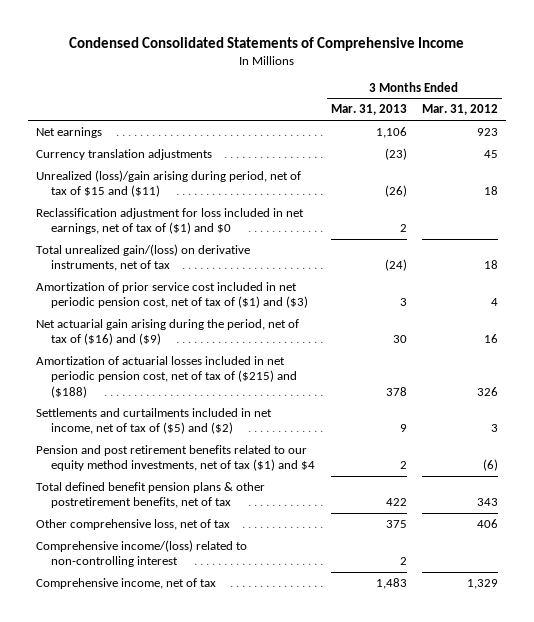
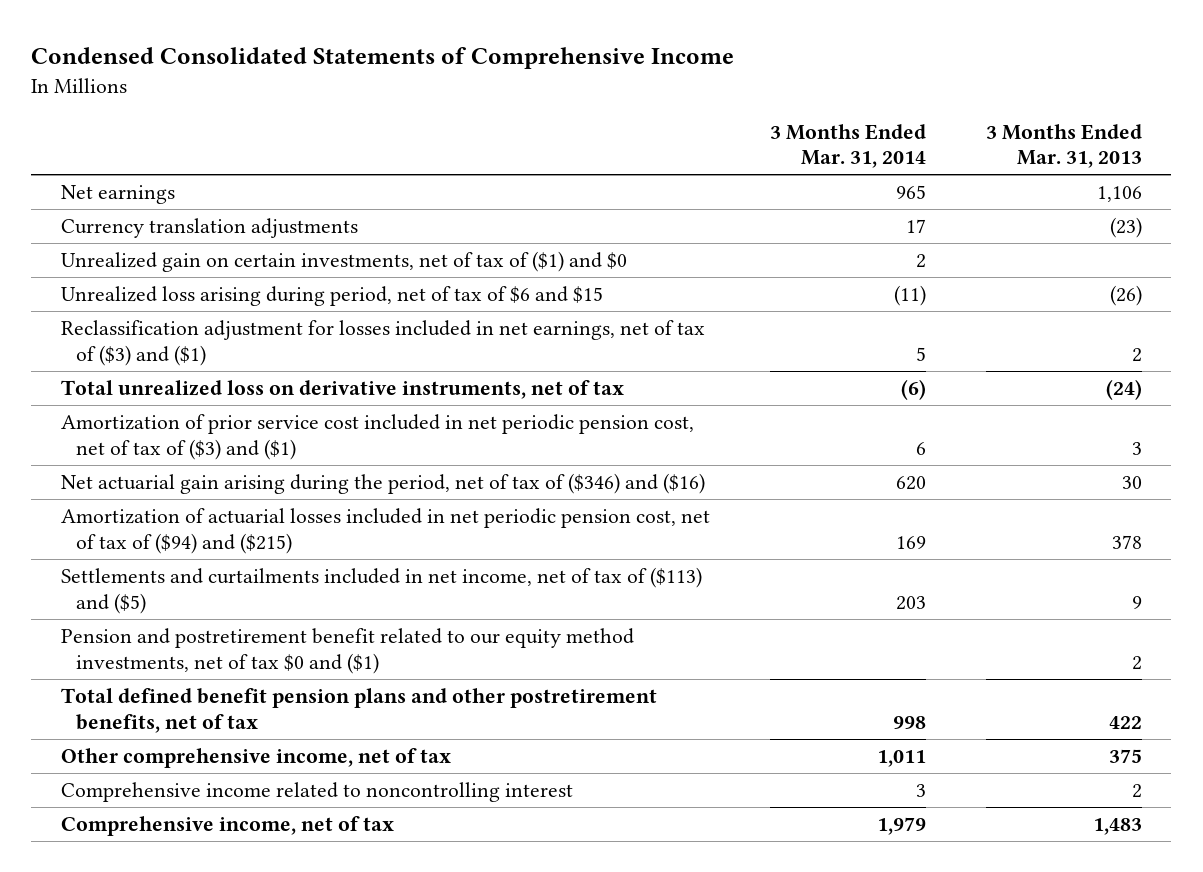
- | 3 Months Ended Mar. 31, 2013 | 3 Months Ended Mar. 31, 2012
+ | 3 Months Ended Mar. 31, 2014 | 3 Months Ended Mar. 31, 2013
- Unrealized (loss)/gain arising during period, net of tax of $15 and ($11) | (26) | 18
- Reclassification adjustment for loss included in net earnings, net of tax of ($1) and $0 | 2 |
- Total unrealized gain/(loss) on derivative instruments, net of tax | (24) | 18
- Amortization of prior service cost included in net periodic pension cost, net of tax of ($1) and ($3) | 3 | 4
- Net actuarial gain arising during the period, net of tax of ($16) and ($9) | 30 | 16
- Amortization of actuarial losses included in net periodic pension cost, net of tax of ($215) and ($188) | 378 | 326
- Settlements and curtailments included in net income, net of tax of ($5) and ($2) | 9 | 3
- Pension and post retirement benefits related to our equity method investments, net of tax ($1) and $4 | 2 | (6)
- Total defined benefit pension plans & other postretirement benefits, net of tax | 422 | 343
- Other comprehensive loss, net of tax | 375 | 406
- Comprehensive income/(loss) related to non-controlling interest | 2 |
+ Unrealized gain on certain investments, net of tax of ($1) and $0 | 2 |
+ Unrealized loss arising during period, net of tax of $6 and $15 | (11) | (26)
+ Reclassification adjustment for losses included in net earnings, net of tax of ($3) and ($1) | 5 | 2
+ Total unrealized loss on derivative instruments, net of tax | (6) | (24)
+ Amortization of prior service cost included in net periodic pension cost, net of tax of ($3) and ($1) | 6 | 3
+ Net actuarial gain arising during the period, net of tax of ($346) and ($16) | 620 | 30
+ Amortization of actuarial losses included in net periodic pension cost, net of tax of ($94) and ($215) | 169 | 378
+ Settlements and curtailments included in net income, net of tax of ($113) and ($5) | 203 | 9
+ Pension and postretirement benefit related to our equity method investments, net of tax $0 and ($1) | | 2
+ Total defined benefit pension plans and other postretirement benefits, net of tax | 998 | 422
+ Other comprehensive income, net of tax | 1,011 | 375
+ Comprehensive income related to noncontrolling interest | 3 | 2

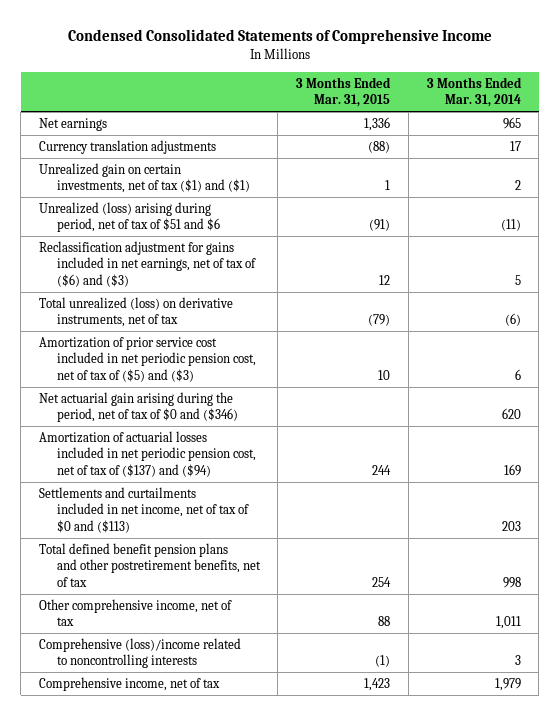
- | 3 Months Ended Mar. 31, 2014 | 3 Months Ended Mar. 31, 2013
+ | 3 Months Ended Mar. 31, 2015 | 3 Months Ended Mar. 31, 2014
- Unrealized gain on certain investments, net of tax of ($1) and $0 | 2 |
- Unrealized loss arising during period, net of tax of $6 and $15 | (11) | (26)
- Reclassification adjustment for losses included in net earnings, net of tax of ($3) and ($1) | 5 | 2
- Total unrealized loss on derivative instruments, net of tax | (6) | (24)
- Amortization of prior service cost included in net periodic pension cost, net of tax of ($3) and ($1) | 6 | 3
- Net actuarial gain arising during the period, net of tax of ($346) and ($16) | 620 | 30
- Amortization of actuarial losses included in net periodic pension cost, net of tax of ($94) and ($215) | 169 | 378
- Settlements and curtailments included in net income, net of tax of ($113) and ($5) | 203 | 9
- Pension and postretirement benefit related to our equity method investments, net of tax $0 and ($1) | | 2
+ Unrealized gain on certain investments, net of tax ($1) and ($1) | 1 | 2
+ Unrealized (loss) arising during period, net of tax of $51 and $6 | (91) | (11)
+ Reclassification adjustment for gains included in net earnings, net of tax of ($6) and ($3) | 12 | 5
+ Total unrealized (loss) on derivative instruments, net of tax | (79) | (6)
+ Amortization of prior service cost included in net periodic pension cost, net of tax of ($5) and ($3) | 10 | 6
+ Net actuarial gain arising during the period, net of tax of $0 and ($346) | | 620
+ Amortization of actuarial losses included in net periodic pension cost, net of tax of ($137) and ($94) | 244 | 169
+ Settlements and curtailments included in net income, net of tax of $0 and ($113) | | 203
- Comprehensive income related to noncontrolling interest | 3 | 2
+ Comprehensive (loss)/income related to noncontrolling interests | (1) | 3

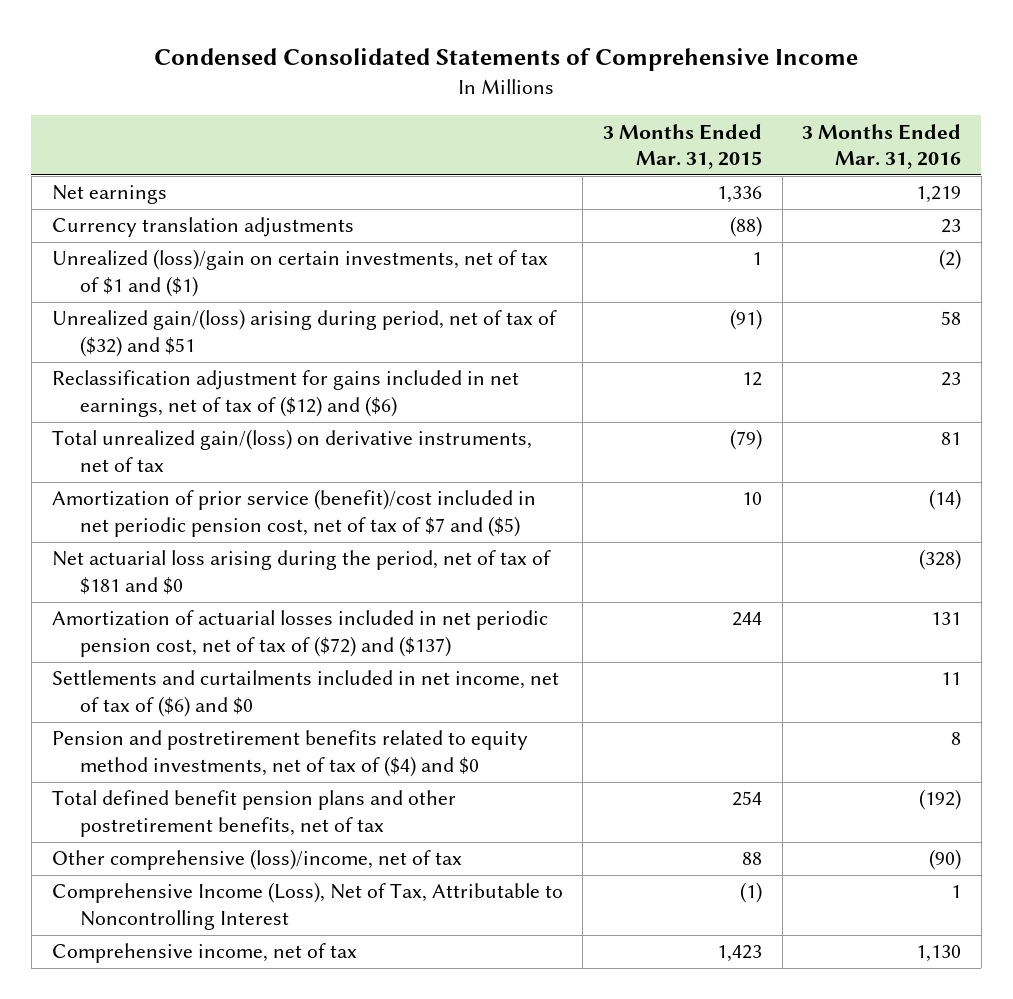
- | 3 Months Ended Mar. 31, 2015 | 3 Months Ended Mar. 31, 2014
+ | 3 Months Ended Mar. 31, 2015 | 3 Months Ended Mar. 31, 2016
- Unrealized gain on certain investments, net of tax ($1) and ($1) | 1 | 2
- Unrealized (loss) arising during period, net of tax of $51 and $6 | (91) | (11)
- Reclassification adjustment for gains included in net earnings, net of tax of ($6) and ($3) | 12 | 5
- Total unrealized (loss) on derivative instruments, net of tax | (79) | (6)
- Amortization of prior service cost included in net periodic pension cost, net of tax of ($5) and ($3) | 10 | 6
- Net actuarial gain arising during the period, net of tax of $0 and ($346) | | 620
- Amortization of actuarial losses included in net periodic pension cost, net of tax of ($137) and ($94) | 244 | 169
- Settlements and curtailments included in net income, net of tax of $0 and ($113) | | 203
+ Unrealized (loss)/gain on certain investments, net of tax of $1 and ($1) | 1 | (2)
+ Unrealized gain/(loss) arising during period, net of tax of ($32) and $51 | (91) | 58
+ Reclassification adjustment for gains included in net earnings, net of tax of ($12) and ($6) | 12 | 23
+ Total unrealized gain/(loss) on derivative instruments, net of tax | (79) | 81
+ Amortization of prior service (benefit)/cost included in net periodic pension cost, net of tax of $7 and ($5) | 10 | (14)
+ Net actuarial loss arising during the period, net of tax of $181 and $0 | | (328)
+ Amortization of actuarial losses included in net periodic pension cost, net of tax of ($72) and ($137) | 244 | 131
+ Settlements and curtailments included in net income, net of tax of ($6) and $0 | | 11
+ Pension and postretirement benefits related to equity method investments, net of tax of ($4) and $0 | | 8
- Other comprehensive income, net of tax | 88 | 1,011
- Comprehensive (loss)/income related to noncontrolling interests | (1) | 3
+ Other comprehensive (loss)/income, net of tax | 88 | (90)
+ Comprehensive Income (Loss), Net of Tax, Attributable to Noncontrolling Interest | (1) | 1

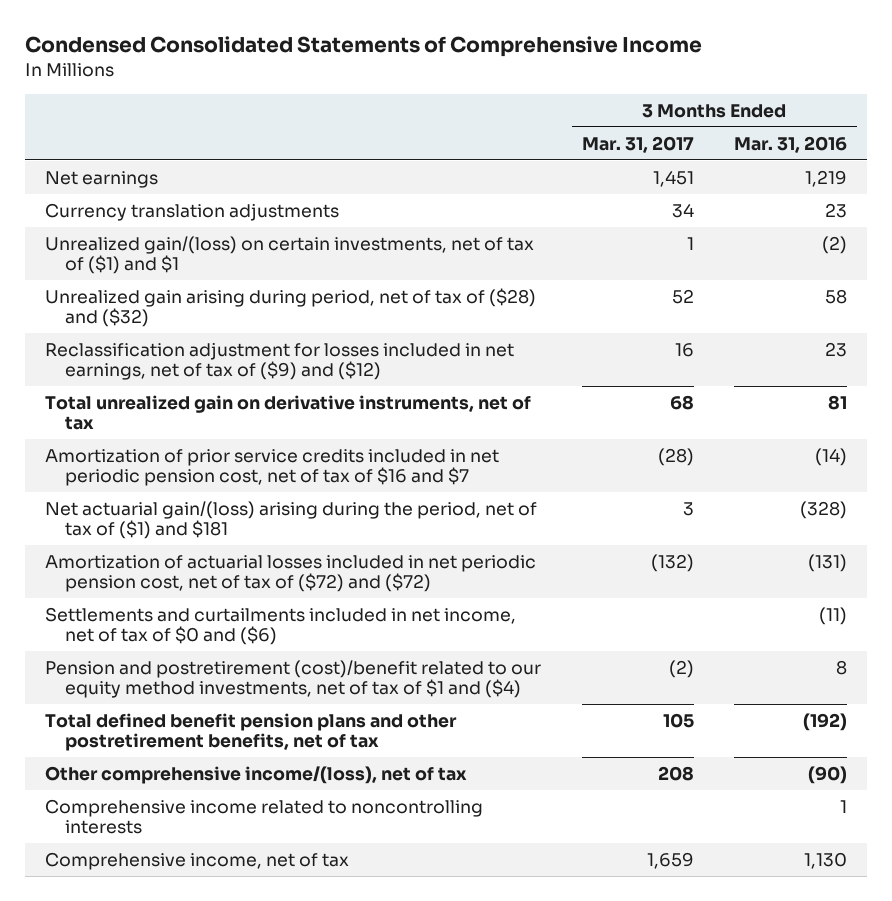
- | 3 Months Ended Mar. 31, 2015 | 3 Months Ended Mar. 31, 2016
+ | 3 Months Ended Mar. 31, 2017 | 3 Months Ended Mar. 31, 2016
- Unrealized (loss)/gain on certain investments, net of tax of $1 and ($1) | 1 | (2)
- Unrealized gain/(loss) arising during period, net of tax of ($32) and $51 | (91) | 58
- Reclassification adjustment for gains included in net earnings, net of tax of ($12) and ($6) | 12 | 23
- Total unrealized gain/(loss) on derivative instruments, net of tax | (79) | 81
- Amortization of prior service (benefit)/cost included in net periodic pension cost, net of tax of $7 and ($5) | 10 | (14)
- Net actuarial loss arising during the period, net of tax of $181 and $0 | | (328)
- Amortization of actuarial losses included in net periodic pension cost, net of tax of ($72) and ($137) | 244 | 131
- Settlements and curtailments included in net income, net of tax of ($6) and $0 | | 11
- Pension and postretirement benefits related to equity method investments, net of tax of ($4) and $0 | | 8
+ Unrealized gain/(loss) on certain investments, net of tax of ($1) and $1 | 1 | (2)
+ Unrealized gain arising during period, net of tax of ($28) and ($32) | 52 | 58
+ Reclassification adjustment for losses included in net earnings, net of tax of ($9) and ($12) | 16 | 23
+ Total unrealized gain on derivative instruments, net of tax | 68 | 81
+ Amortization of prior service credits included in net periodic pension cost, net of tax of $16 and $7 | (28) | (14)
+ Net actuarial gain/(loss) arising during the period, net of tax of ($1) and $181 | 3 | (328)
+ Amortization of actuarial losses included in net periodic pension cost, net of tax of ($72) and ($72) | (132) | (131)
+ Settlements and curtailments included in net income, net of tax of $0 and ($6) | | (11)
+ Pension and postretirement (cost)/benefit related to our equity method investments, net of tax of $1 and ($4) | (2) | 8
- Other comprehensive (loss)/income, net of tax | 88 | (90)
- Comprehensive Income (Loss), Net of Tax, Attributable to Noncontrolling Interest | (1) | 1
+ Other comprehensive income/(loss), net of tax | 208 | (90)
+ Comprehensive income related to noncontrolling interests | | 1

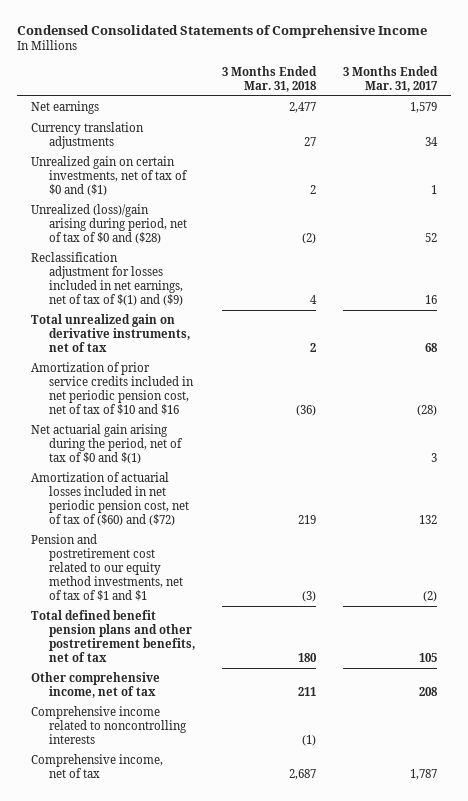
- | 3 Months Ended Mar. 31, 2017 | 3 Months Ended Mar. 31, 2016
+ | 3 Months Ended Mar. 31, 2018 | 3 Months Ended Mar. 31, 2017
- Net earnings | 1,451 | 1,219
+ Net earnings | 2,477 | 1,579
- Unrealized gain/(loss) on certain investments, net of tax of ($1) and $1 | 1 | (2)
- Unrealized gain arising during period, net of tax of ($28) and ($32) | 52 | 58
- Reclassification adjustment for losses included in net earnings, net of tax of ($9) and ($12) | 16 | 23
+ Unrealized gain on certain investments, net of tax of $0 and ($1) | 2 | 1
+ Unrealized (loss)/gain arising during period, net of tax of $0 and ($28) | (2) | 52
+ Reclassification adjustment for losses included in net earnings, net of tax of $(1) and ($9) | 4 | 16
- Amortization of prior service credits included in net periodic pension cost, net of tax of $16 and $7 | (28) | (14)
- Net actuarial gain/(loss) arising during the period, net of tax of ($1) and $181 | 3 | (328)
- Amortization of actuarial losses included in net periodic pension cost, net of tax of ($72) and ($72) | (132) | (131)
- Settlements and curtailments included in net income, net of tax of $0 and ($6) | | (11)
- Pension and postretirement (cost)/benefit related to our equity method investments, net of tax of $1 and ($4) | (2) | 8
+ Amortization of prior service credits included in net periodic pension cost, net of tax of $10 and $16 | (36) | (28)
+ Net actuarial gain arising during the period, net of tax of $0 and $(1) | | 3
+ Amortization of actuarial losses included in net periodic pension cost, net of tax of ($60) and ($72) | 219 | 132
+ Pension and postretirement cost related to our equity method investments, net of tax of $1 and $1 | (3) | (2)
- Other comprehensive income/(loss), net of tax | 208 | (90)
+ Other comprehensive income, net of tax | 211 | 208
- Comprehensive income, net of tax | 1,659 | 1,130
+ Comprehensive income, net of tax | 2,687 | 1,787

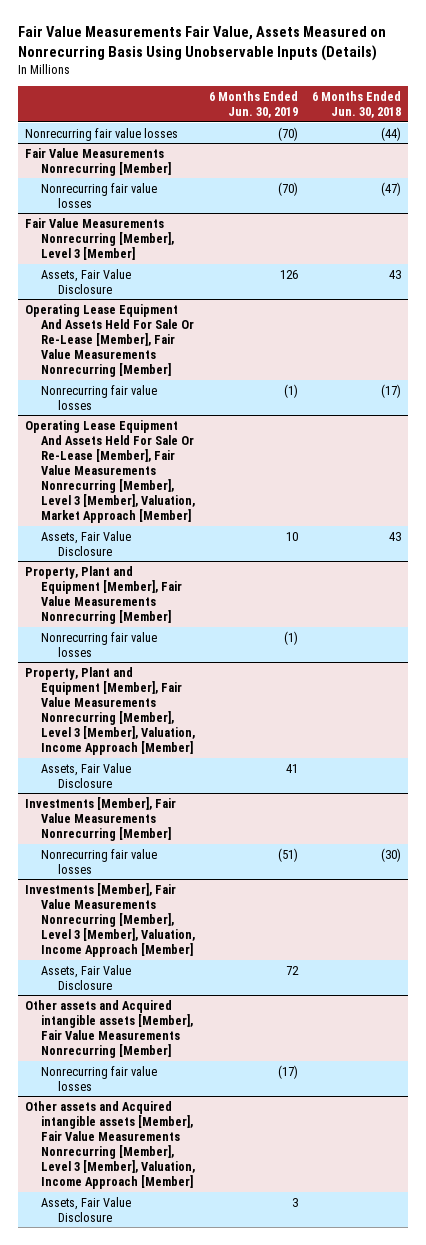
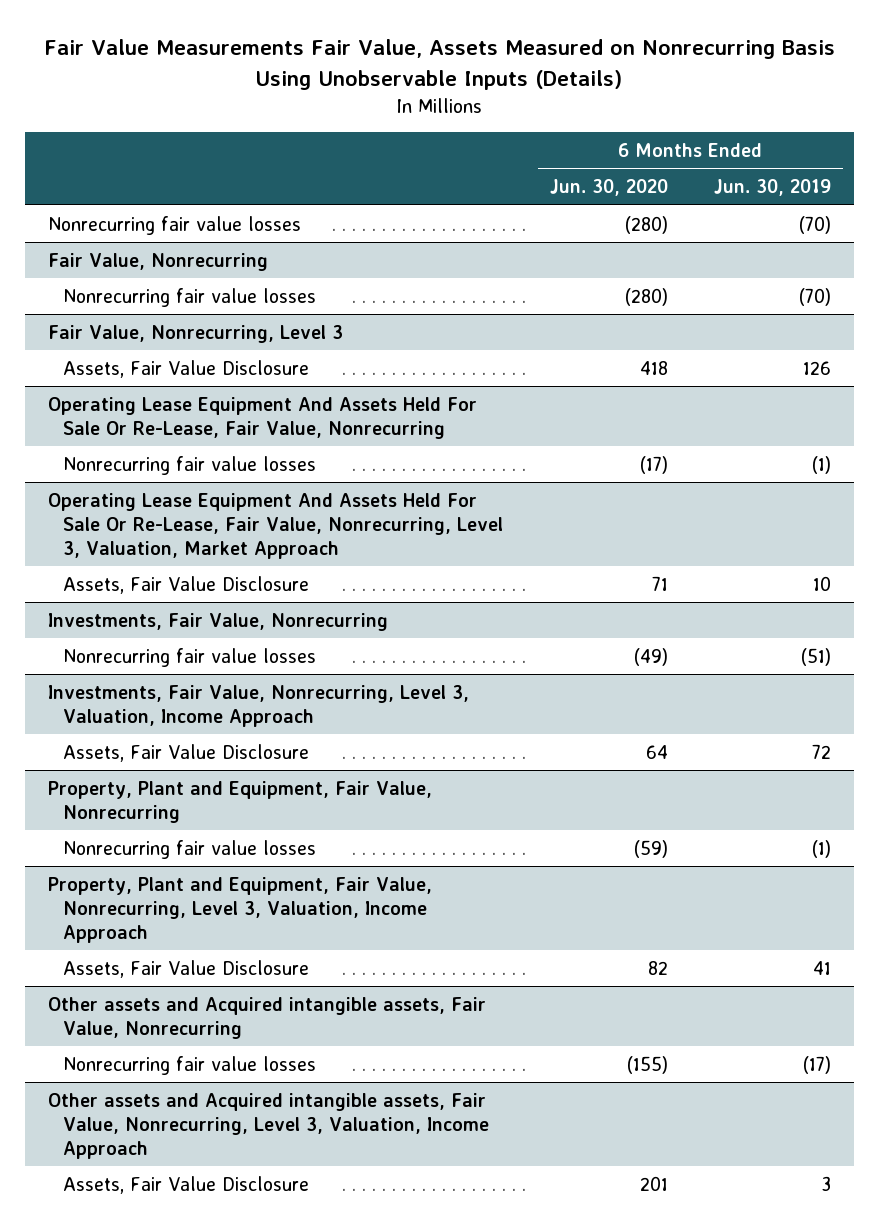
- | 6 Months Ended Jun. 30, 2019 | 6 Months Ended Jun. 30, 2018
+ | 6 Months Ended Jun. 30, 2020 | 6 Months Ended Jun. 30, 2019
- Fair Value Measurements Nonrecurring [Member]
+ Fair Value, Nonrecurring
- Fair Value Measurements Nonrecurring [Member], Level 3 [Member]
+ Fair Value, Nonrecurring, Level 3
- Operating Lease Equipment And Assets Held For Sale Or Re-Lease [Member], Fair Value Measurements Nonrecurring [Member]
+ Operating Lease Equipment And Assets Held For Sale Or Re-Lease, Fair Value, Nonrecurring
- Operating Lease Equipment And Assets Held For Sale Or Re-Lease [Member], Fair Value Measurements Nonrecurring [Member], Level 3 [Member], Valuation, Market Approach [Member]
+ Operating Lease Equipment And Assets Held For Sale Or Re-Lease, Fair Value, Nonrecurring, Level 3, Valuation, Market Approach
- Property, Plant and Equipment [Member], Fair Value Measurements Nonrecurring [Member]
- Nonrecurring fair value losses | (1) |
- Property, Plant and Equipment [Member], Fair Value Measurements Nonrecurring [Member], Level 3 [Member], Valuation, Income Approach [Member]
- Assets, Fair Value Disclosure | 41 |
- Investments [Member], Fair Value Measurements Nonrecurring [Member]
+ Investments, Fair Value, Nonrecurring
- Investments [Member], Fair Value Measurements Nonrecurring [Member], Level 3 [Member], Valuation, Income Approach [Member]
+ Investments, Fair Value, Nonrecurring, Level 3, Valuation, Income Approach
- Other assets and Acquired intangible assets [Member], Fair Value Measurements Nonrecurring [Member]
+ Property, Plant and Equipment, Fair Value, Nonrecurring
+ Nonrecurring fair value losses | (59) | (1)
+ Property, Plant and Equipment, Fair Value, Nonrecurring, Level 3, Valuation, Income Approach
+ Assets, Fair Value Disclosure | 82 | 41
+ Other assets and Acquired intangible assets, Fair Value, Nonrecurring
- Other assets and Acquired intangible assets [Member], Fair Value Measurements Nonrecurring [Member], Level 3 [Member], Valuation, Income Approach [Member]
+ Other assets and Acquired intangible assets, Fair Value, Nonrecurring, Level 3, Valuation, Income Approach

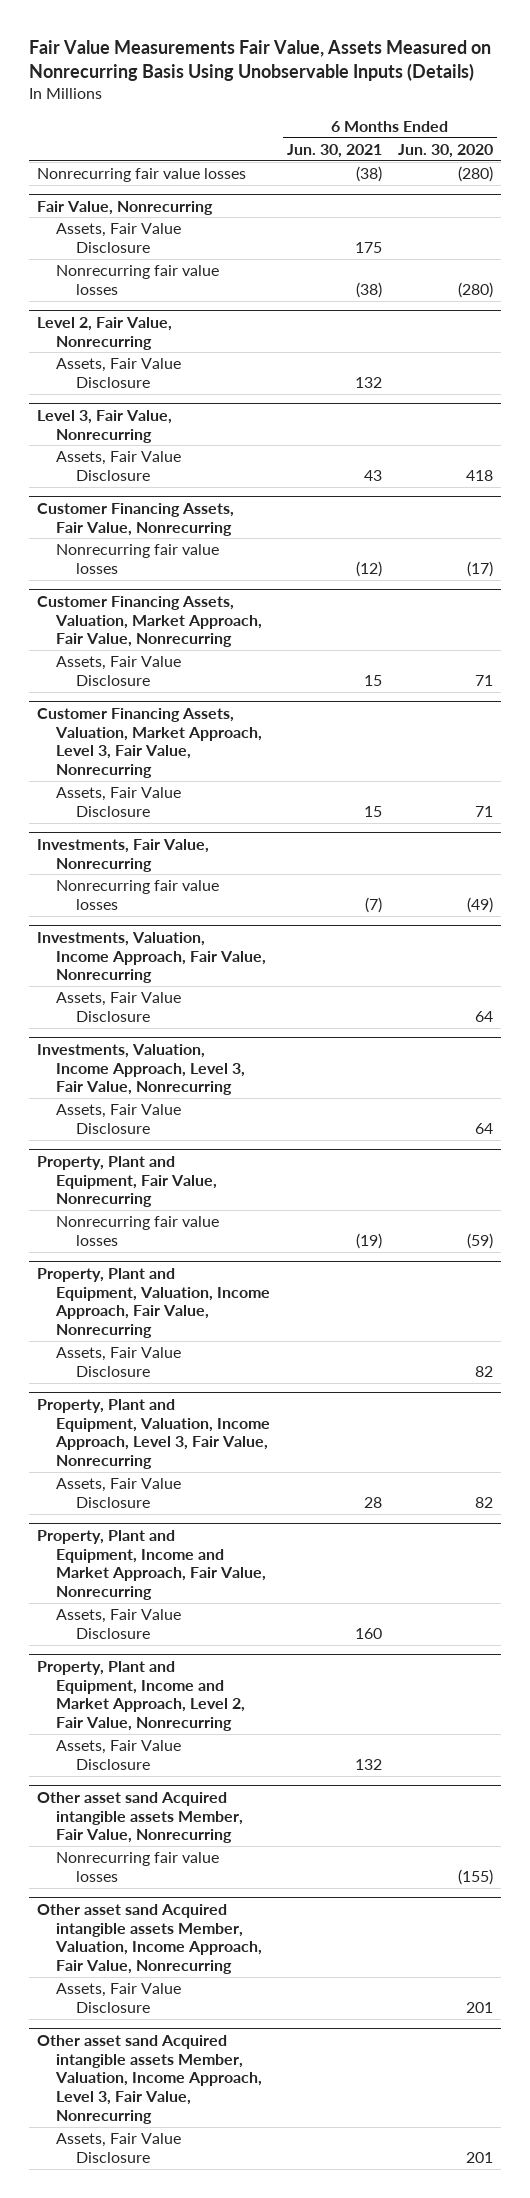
- | 6 Months Ended Jun. 30, 2020 | 6 Months Ended Jun. 30, 2019
+ | 6 Months Ended Jun. 30, 2021 | 6 Months Ended Jun. 30, 2020
@ Fair Value, Nonrecurring
+ Assets, Fair Value Disclosure | 175 |
- Fair Value, Nonrecurring, Level 3
+ Level 2, Fair Value, Nonrecurring
+ Assets, Fair Value Disclosure | 132 |
+ Level 3, Fair Value, Nonrecurring
- Operating Lease Equipment And Assets Held For Sale Or Re-Lease, Fair Value, Nonrecurring
+ Customer Financing Assets, Fair Value, Nonrecurring
- Operating Lease Equipment And Assets Held For Sale Or Re-Lease, Fair Value, Nonrecurring, Level 3, Valuation, Market Approach
+ Customer Financing Assets, Valuation, Market Approach, Fair Value, Nonrecurring
+ Customer Financing Assets, Valuation, Market Approach, Level 3, Fair Value, Nonrecurring
+ Assets, Fair Value Disclosure | 15 | 71
- Investments, Fair Value, Nonrecurring, Level 3, Valuation, Income Approach
+ Investments, Valuation, Income Approach, Fair Value, Nonrecurring
+ Investments, Valuation, Income Approach, Level 3, Fair Value, Nonrecurring
+ Assets, Fair Value Disclosure | | 64
- Property, Plant and Equipment, Fair Value, Nonrecurring, Level 3, Valuation, Income Approach
+ Property, Plant and Equipment, Valuation, Income Approach, Fair Value, Nonrecurring
- Other assets and Acquired intangible assets, Fair Value, Nonrecurring
+ Property, Plant and Equipment, Valuation, Income Approach, Level 3, Fair Value, Nonrecurring
+ Assets, Fair Value Disclosure | 28 | 82
+ Property, Plant and Equipment, Income and Market Approach, Fair Value, Nonrecurring
+ Assets, Fair Value Disclosure | 160 |
+ Property, Plant and Equipment, Income and Market Approach, Level 2, Fair Value, Nonrecurring
+ Assets, Fair Value Disclosure | 132 |
+ Other asset sand Acquired intangible assets Member, Fair Value, Nonrecurring
- Other assets and Acquired intangible assets, Fair Value, Nonrecurring, Level 3, Valuation, Income Approach
+ Other asset sand Acquired intangible assets Member, Valuation, Income Approach, Fair Value, Nonrecurring
+ Other asset sand Acquired intangible assets Member, Valuation, Income Approach, Level 3, Fair Value, Nonrecurring
+ Assets, Fair Value Disclosure | | 201

